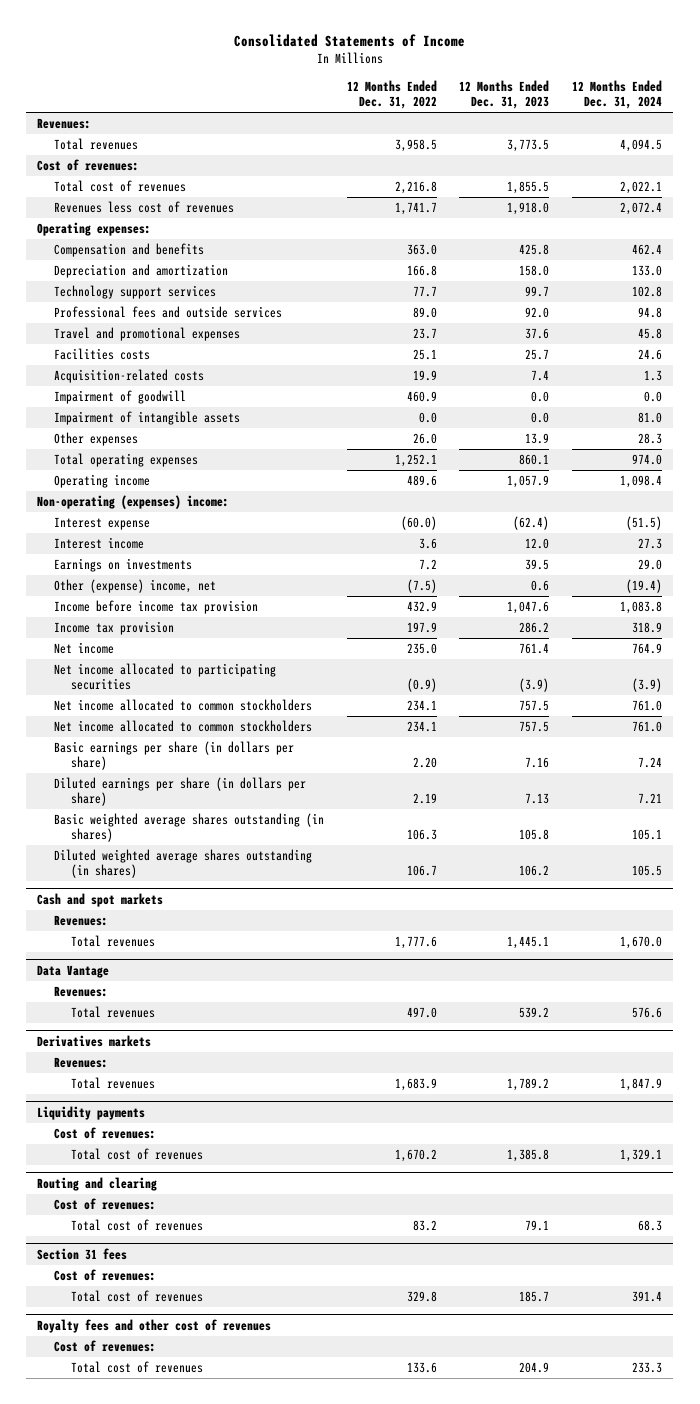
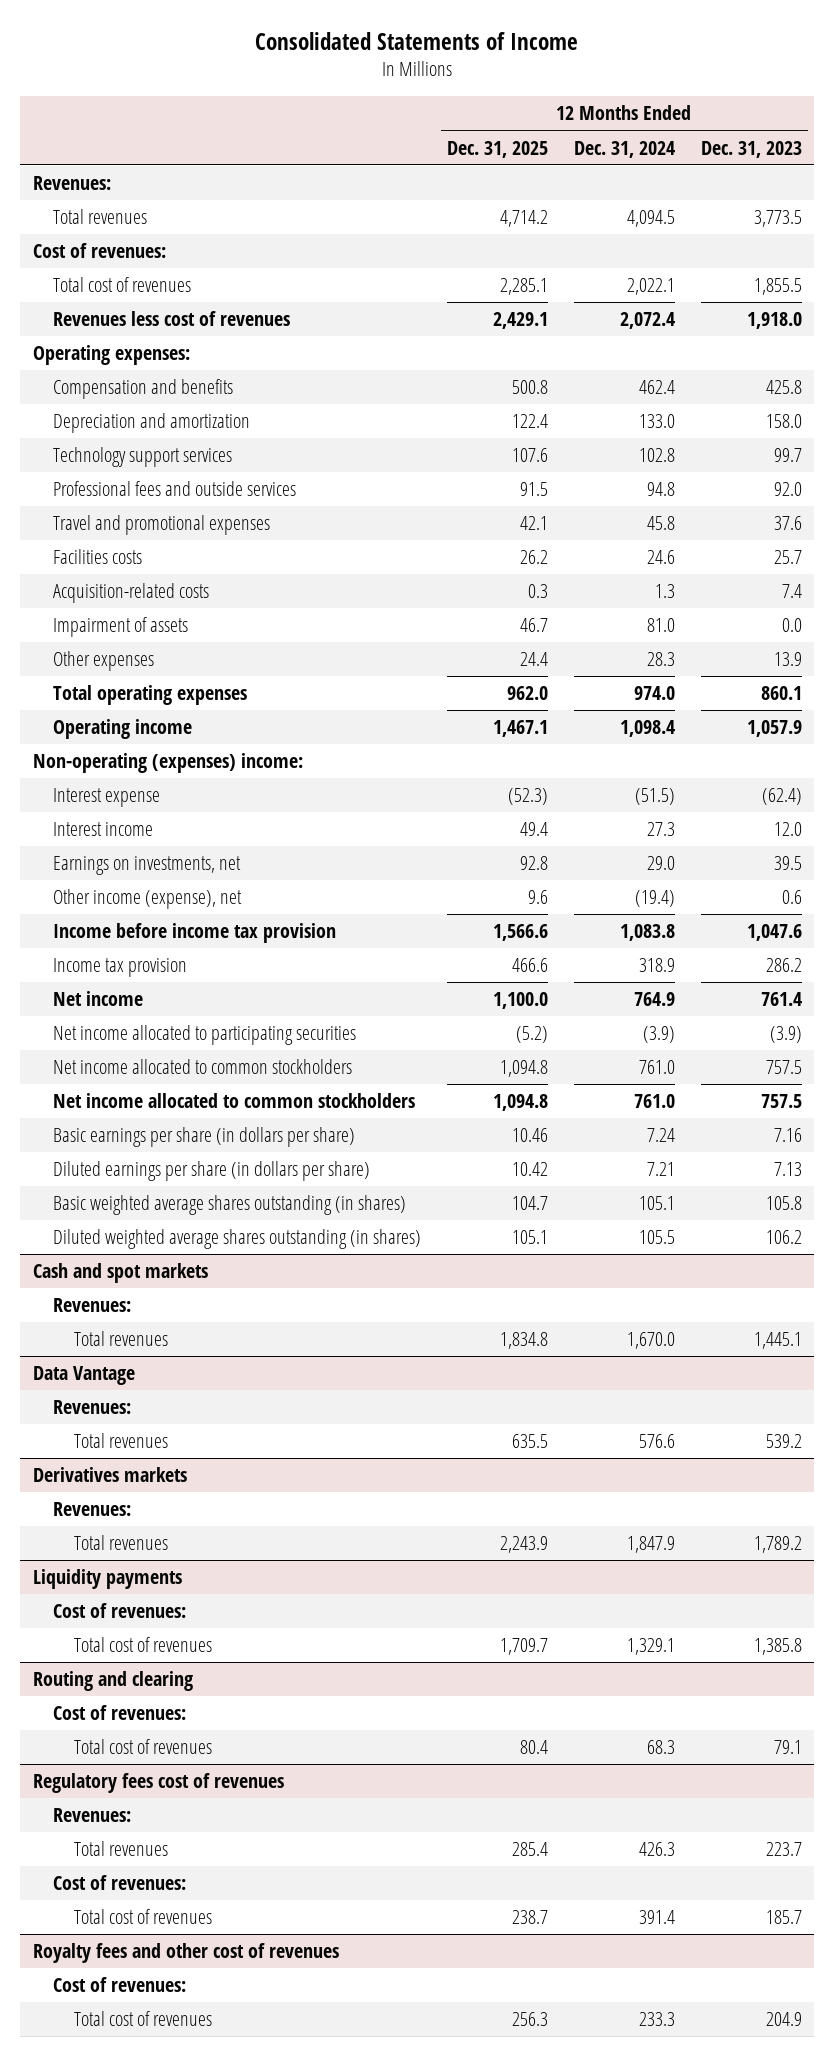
- | 12 Months Ended Dec. 31, 2022 | 12 Months Ended Dec. 31, 2023 | 12 Months Ended Dec. 31, 2024
+ | 12 Months Ended Dec. 31, 2025 | 12 Months Ended Dec. 31, 2024 | 12 Months Ended Dec. 31, 2023
- Impairment of goodwill | 460.9 | 0.0 | 0.0
- Impairment of intangible assets | 0.0 | 0.0 | 81.0
+ Impairment of assets | 46.7 | 81.0 | 0.0
- Earnings on investments | 7.2 | 39.5 | 29.0
- Other (expense) income, net | (7.5) | 0.6 | (19.4)
+ Earnings on investments, net | 92.8 | 29.0 | 39.5
+ Other income (expense), net | 9.6 | (19.4) | 0.6
- Section 31 fees
+ Regulatory fees cost of revenues
+ Revenues:
+ Total revenues | 285.4 | 426.3 | 223.7

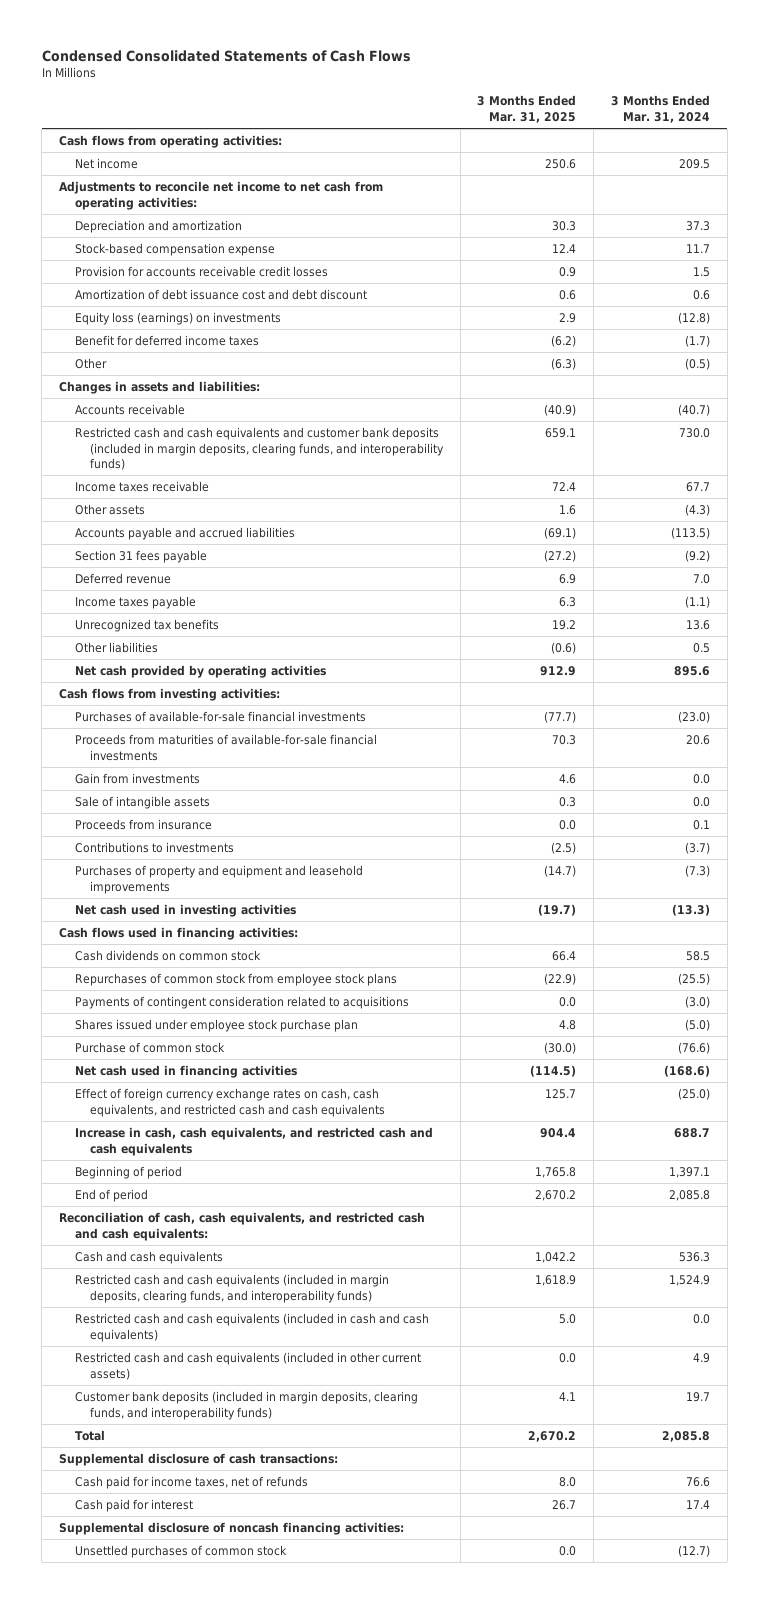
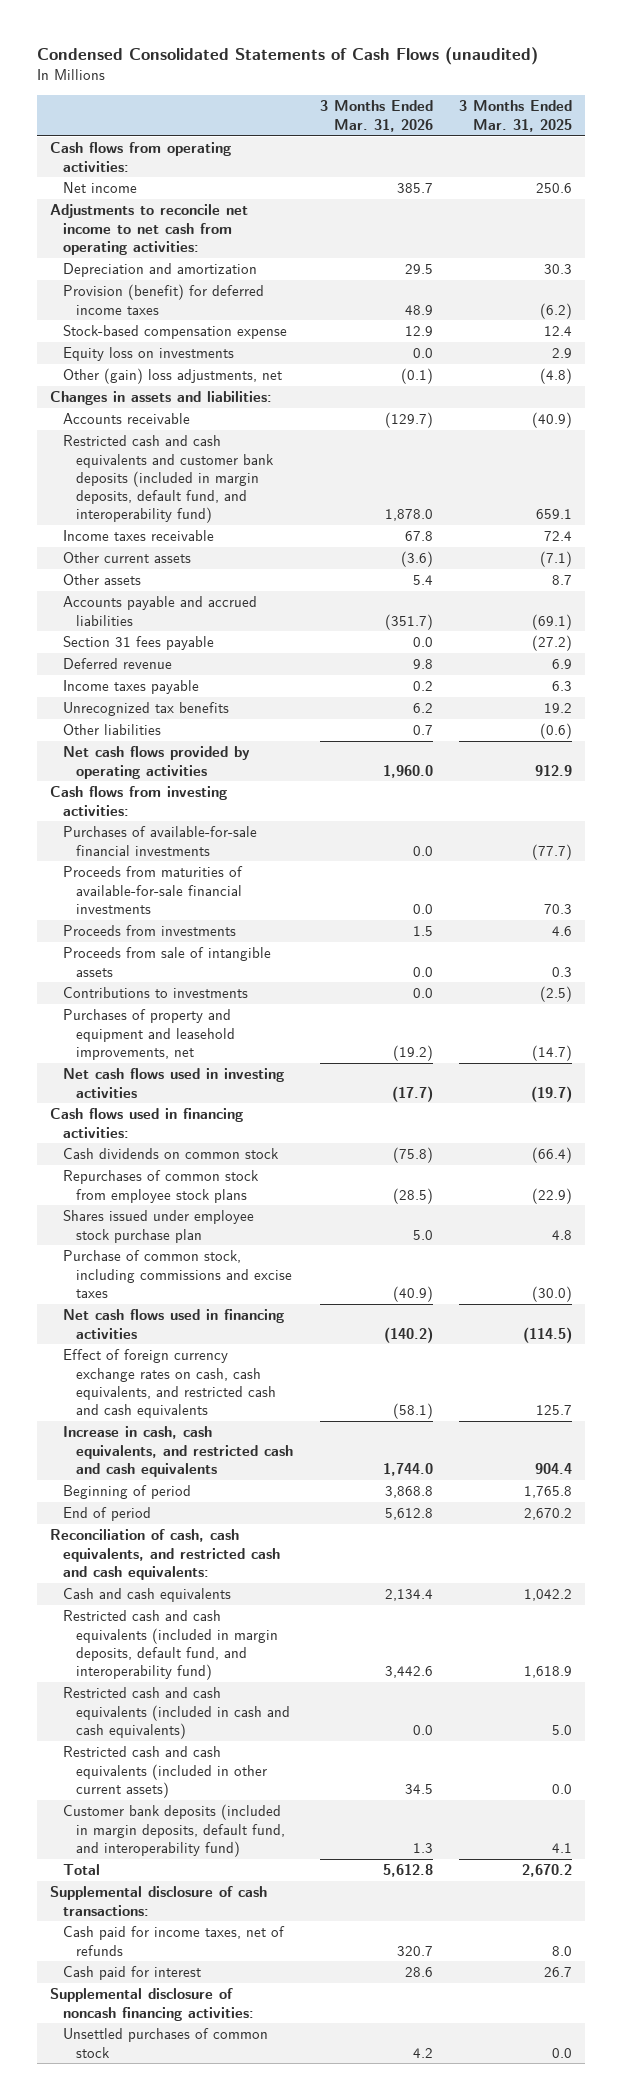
- Condensed Consolidated Statements of Cash Flows
+ Condensed Consolidated Statements of Cash Flows (unaudited)
- | 3 Months Ended Mar. 31, 2025 | 3 Months Ended Mar. 31, 2024
+ | 3 Months Ended Mar. 31, 2026 | 3 Months Ended Mar. 31, 2025
+ Provision (benefit) for deferred income taxes | 48.9 | (6.2)
- Provision for accounts receivable credit losses | 0.9 | 1.5
- Amortization of debt issuance cost and debt discount | 0.6 | 0.6
- Equity loss (earnings) on investments | 2.9 | (12.8)
- Benefit for deferred income taxes | (6.2) | (1.7)
- Other | (6.3) | (0.5)
+ Equity loss on investments | 0.0 | 2.9
+ Other (gain) loss adjustments, net | (0.1) | (4.8)
- Restricted cash and cash equivalents and customer bank deposits (included in margin deposits, clearing funds, and interoperability funds) | 659.1 | 730.0
+ Restricted cash and cash equivalents and customer bank deposits (included in margin deposits, default fund, and interoperability fund) | 1,878.0 | 659.1
- Other assets | 1.6 | (4.3)
+ Other current assets | (3.6) | (7.1)
+ Other assets | 5.4 | 8.7
- Net cash provided by operating activities | 912.9 | 895.6
+ Net cash flows provided by operating activities | 1,960.0 | 912.9
- Gain from investments | 4.6 | 0.0
- Sale of intangible assets | 0.3 | 0.0
- Proceeds from insurance | 0.0 | 0.1
+ Proceeds from investments | 1.5 | 4.6
+ Proceeds from sale of intangible assets | 0.0 | 0.3
- Purchases of property and equipment and leasehold improvements | (14.7) | (7.3)
- Net cash used in investing activities | (19.7) | (13.3)
+ Purchases of property and equipment and leasehold improvements, net | (19.2) | (14.7)
+ Net cash flows used in investing activities | (17.7) | (19.7)
- Cash dividends on common stock | 66.4 | 58.5
+ Cash dividends on common stock | (75.8) | (66.4)
- Payments of contingent consideration related to acquisitions | 0.0 | (3.0)
- Purchase of common stock | (30.0) | (76.6)
- Net cash used in financing activities | (114.5) | (168.6)
+ Purchase of common stock, including commissions and excise taxes | (40.9) | (30.0)
+ Net cash flows used in financing activities | (140.2) | (114.5)
- Restricted cash and cash equivalents (included in margin deposits, clearing funds, and interoperability funds) | 1,618.9 | 1,524.9
+ Restricted cash and cash equivalents (included in margin deposits, default fund, and interoperability fund) | 3,442.6 | 1,618.9
- Customer bank deposits (included in margin deposits, clearing funds, and interoperability funds) | 4.1 | 19.7
+ Customer bank deposits (included in margin deposits, default fund, and interoperability fund) | 1.3 | 4.1

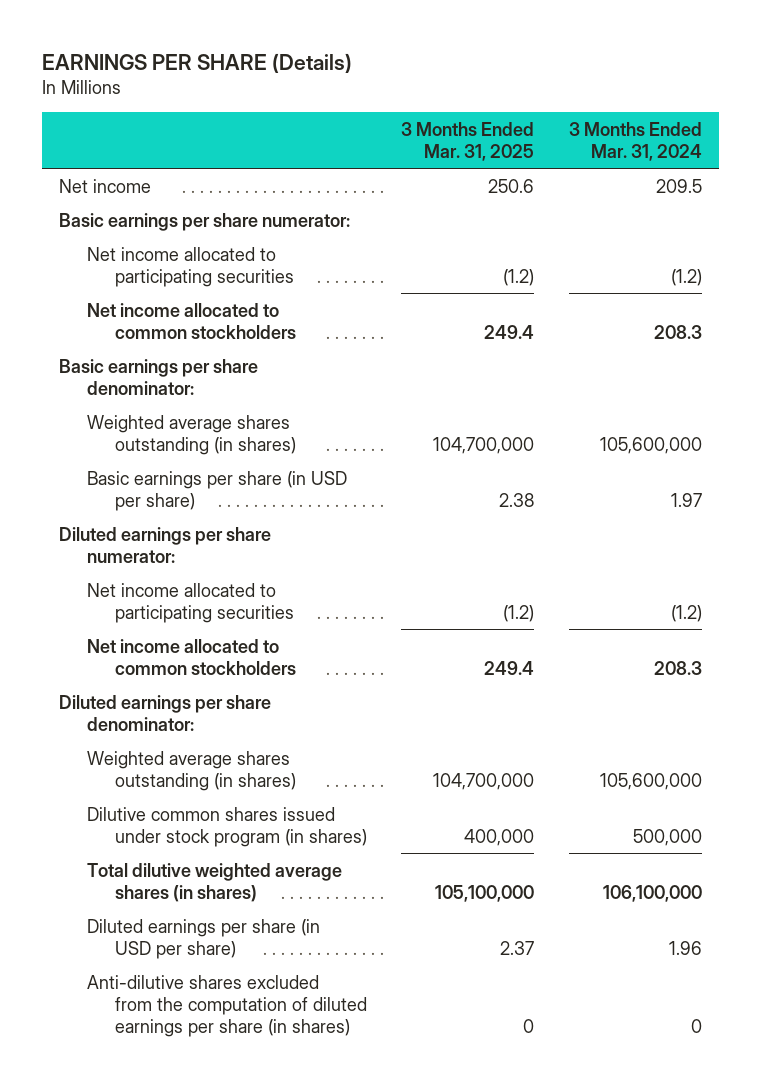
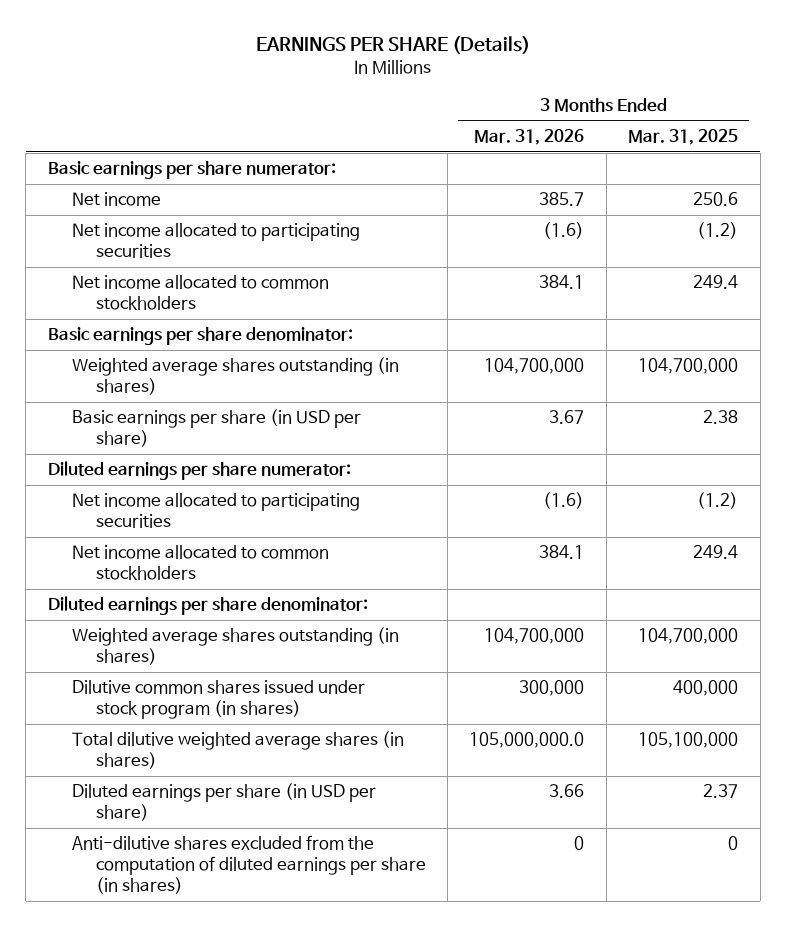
- | 3 Months Ended Mar. 31, 2025 | 3 Months Ended Mar. 31, 2024
+ | 3 Months Ended Mar. 31, 2026 | 3 Months Ended Mar. 31, 2025
moved down: Net income | 385.7 | 250.6

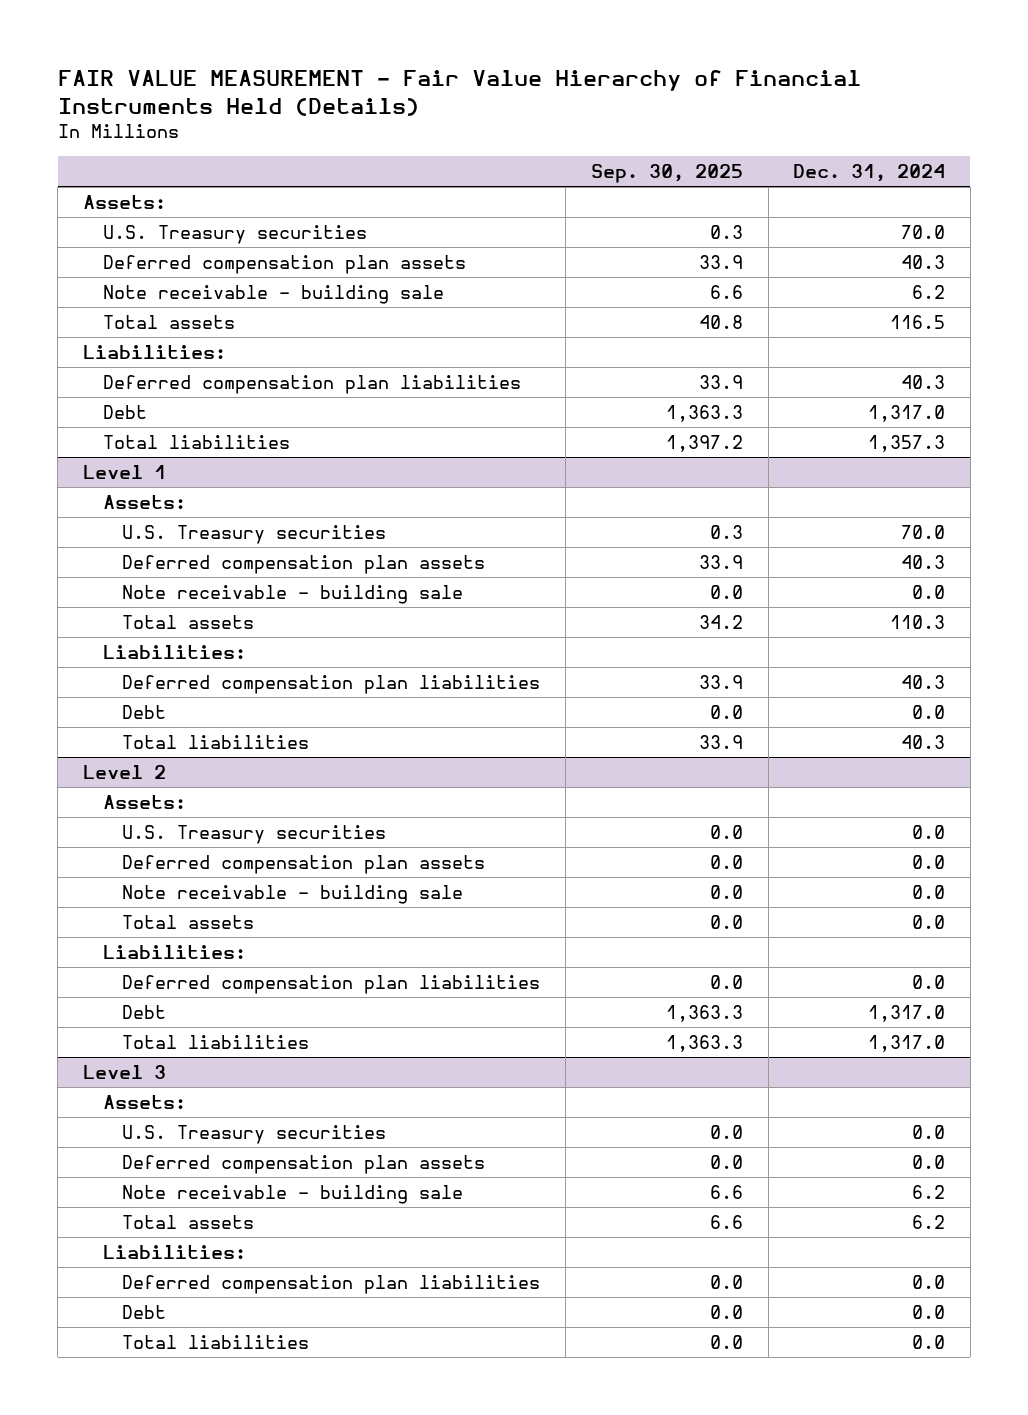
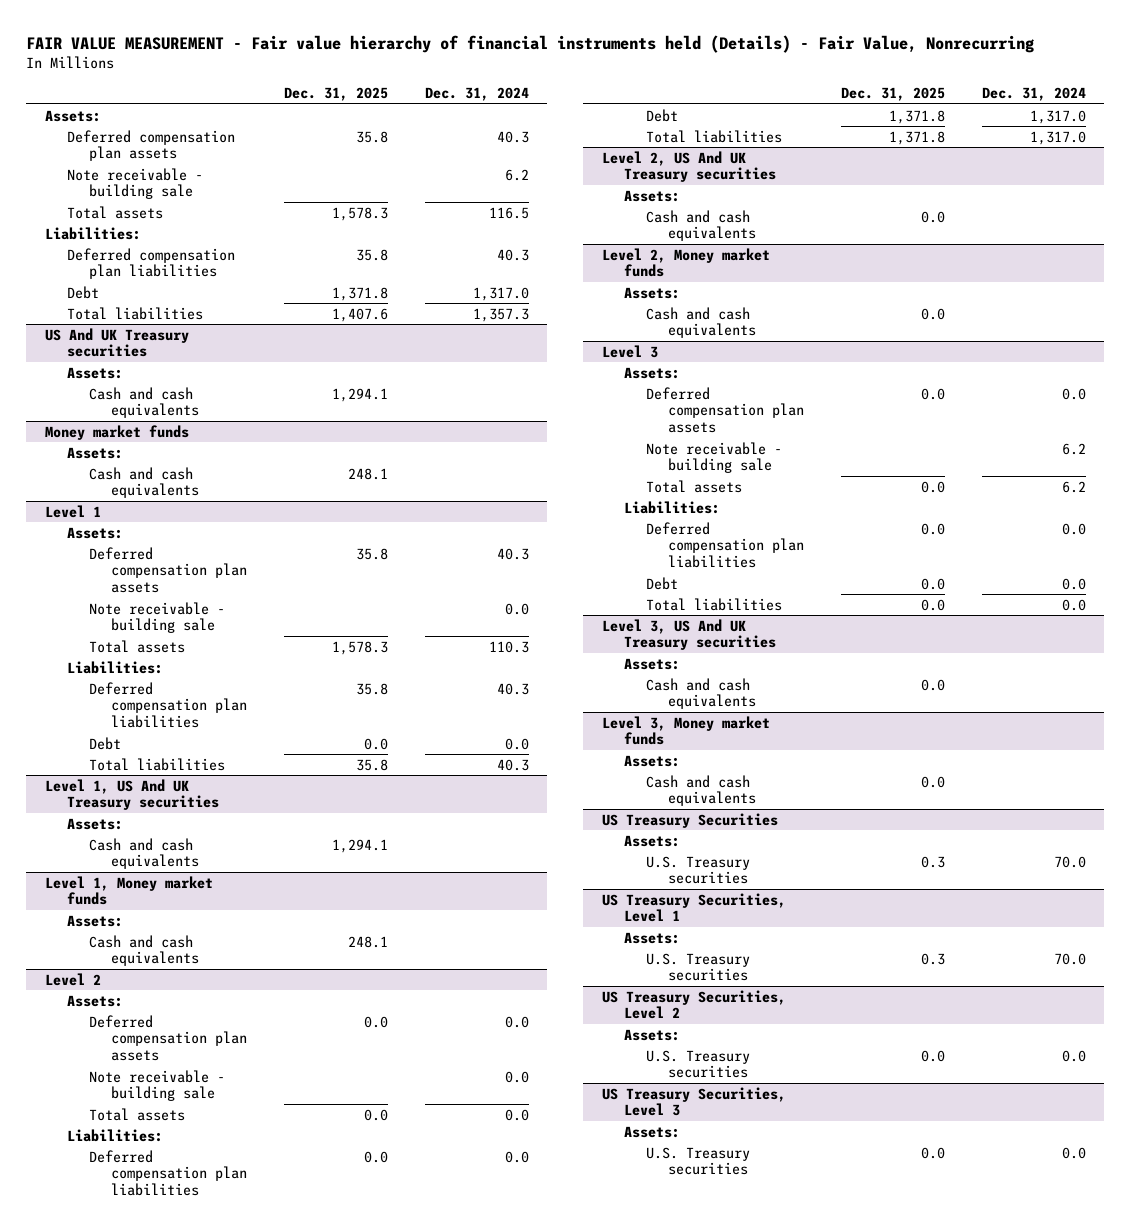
- FAIR VALUE MEASUREMENT - Fair Value Hierarchy of Financial Instruments Held (Details)
+ FAIR VALUE MEASUREMENT - Fair value hierarchy of financial instruments held (Details) - Fair Value, Nonrecurring
- | Sep. 30, 2025 | Dec. 31, 2024
+ | Dec. 31, 2025 | Dec. 31, 2024
- U.S. Treasury securities | 0.3 | 70.0
+ US And UK Treasury securities
+ Assets:
+ Cash and cash equivalents | 1,294.1 |
+ Money market funds
+ Assets:
+ Cash and cash equivalents | 248.1 |
@ Level 1
- U.S. Treasury securities | 0.3 | 70.0
+ Level 1, US And UK Treasury securities
+ Assets:
+ Cash and cash equivalents | 1,294.1 |
+ Level 1, Money market funds
+ Assets:
+ Cash and cash equivalents | 248.1 |
@ Level 2
- U.S. Treasury securities | 0.0 | 0.0
+ Level 2, US And UK Treasury securities
+ Assets:
+ Cash and cash equivalents | 0.0 |
+ Level 2, Money market funds
+ Assets:
+ Cash and cash equivalents | 0.0 |
@ Level 3
- U.S. Treasury securities | 0.0 | 0.0
+ Level 3, US And UK Treasury securities
+ Assets:
+ Cash and cash equivalents | 0.0 |
+ Level 3, Money market funds
+ Assets:
+ Cash and cash equivalents | 0.0 |
+ US Treasury Securities
+ Assets:
+ U.S. Treasury securities | 0.3 | 70.0
+ US Treasury Securities, Level 1
+ Assets:
+ U.S. Treasury securities | 0.3 | 70.0
+ US Treasury Securities, Level 2
+ Assets:
+ U.S. Treasury securities | 0.0 | 0.0
+ US Treasury Securities, Level 3
+ Assets:
+ U.S. Treasury securities | 0.0 | 0.0

